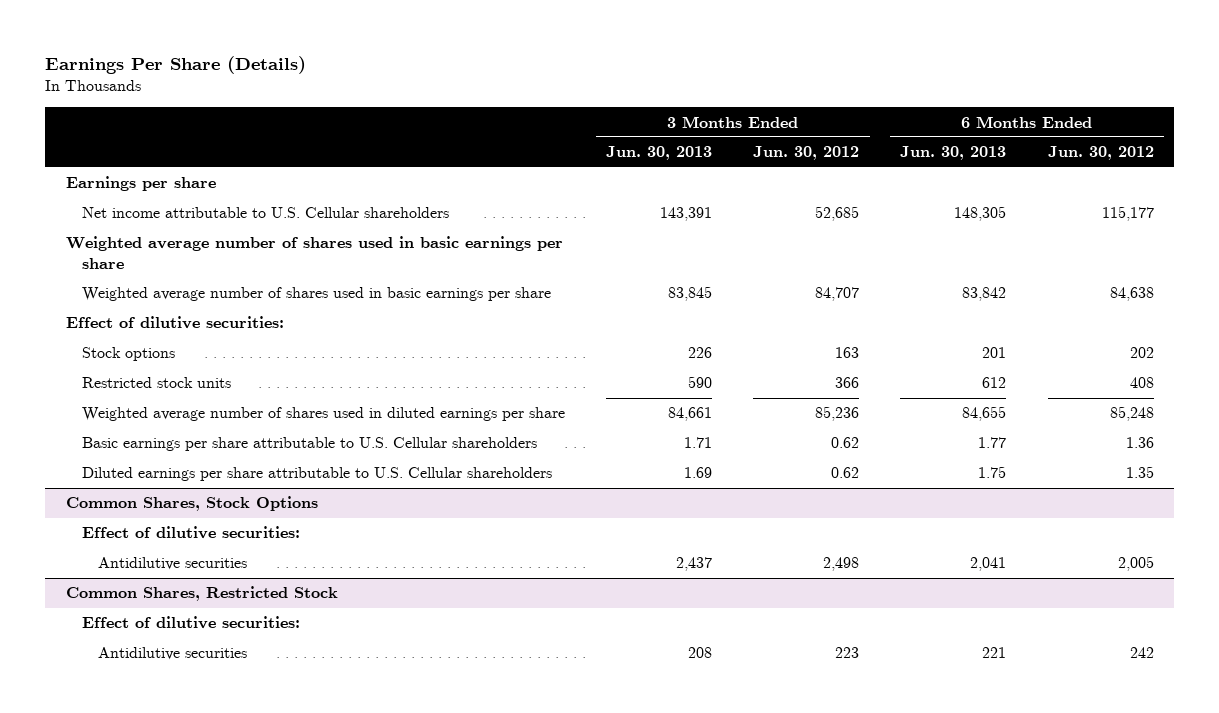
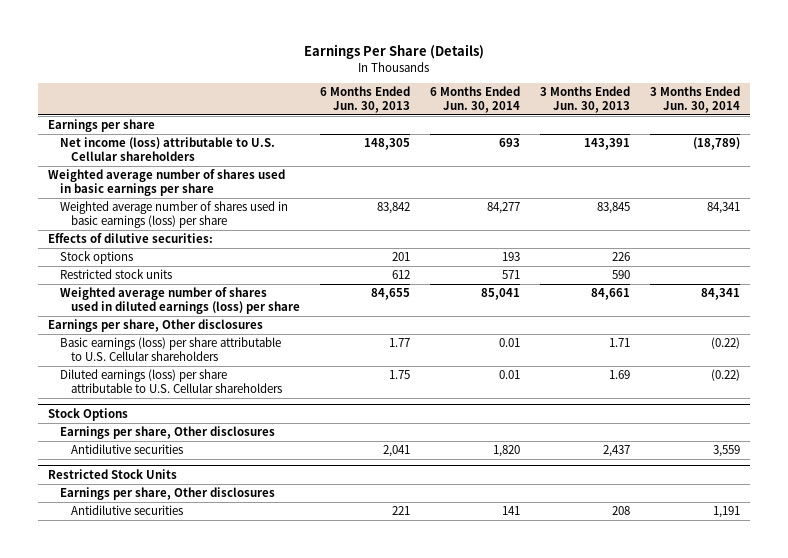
- | 3 Months Ended Jun. 30, 2013 | 3 Months Ended Jun. 30, 2012 | 6 Months Ended Jun. 30, 2013 | 6 Months Ended Jun. 30, 2012
+ | 6 Months Ended Jun. 30, 2013 | 6 Months Ended Jun. 30, 2014 | 3 Months Ended Jun. 30, 2013 | 3 Months Ended Jun. 30, 2014
- Net income attributable to U.S. Cellular shareholders | 143,391 | 52,685 | 148,305 | 115,177
+ Net income (loss) attributable to U.S. Cellular shareholders | 148,305 | 693 | 143,391 | (18,789)
- Weighted average number of shares used in basic earnings per share | 83,845 | 84,707 | 83,842 | 84,638
- Effect of dilutive securities:
+ Weighted average number of shares used in basic earnings (loss) per share | 83,842 | 84,277 | 83,845 | 84,341
+ Effects of dilutive securities:
- Weighted average number of shares used in diluted earnings per share | 84,661 | 85,236 | 84,655 | 85,248
- Basic earnings per share attributable to U.S. Cellular shareholders | 1.71 | 0.62 | 1.77 | 1.36
- Diluted earnings per share attributable to U.S. Cellular shareholders | 1.69 | 0.62 | 1.75 | 1.35
- Common Shares, Stock Options
- Effect of dilutive securities:
+ Weighted average number of shares used in diluted earnings (loss) per share | 84,655 | 85,041 | 84,661 | 84,341
+ Earnings per share, Other disclosures
+ Basic earnings (loss) per share attributable to U.S. Cellular shareholders | 1.77 | 0.01 | 1.71 | (0.22)
+ Diluted earnings (loss) per share attributable to U.S. Cellular shareholders | 1.75 | 0.01 | 1.69 | (0.22)
+ Stock Options
+ Earnings per share, Other disclosures
- Common Shares, Restricted Stock
- Effect of dilutive securities:
+ Restricted Stock Units
+ Earnings per share, Other disclosures

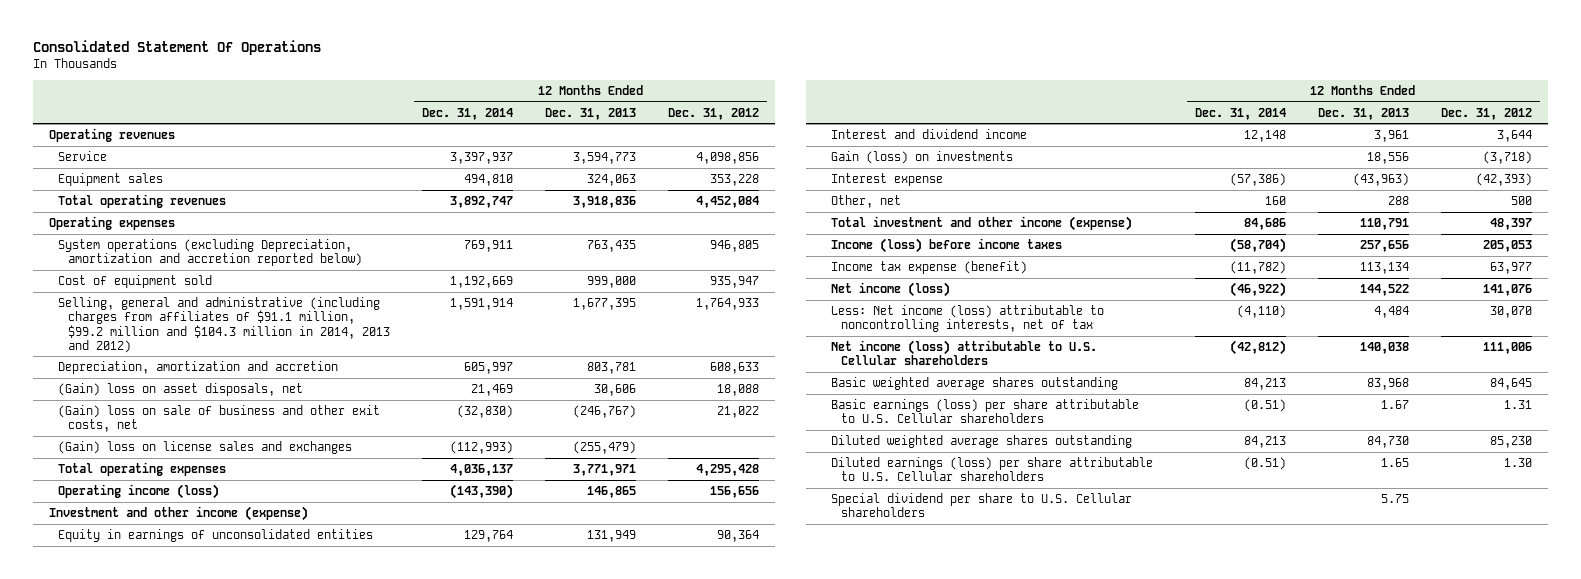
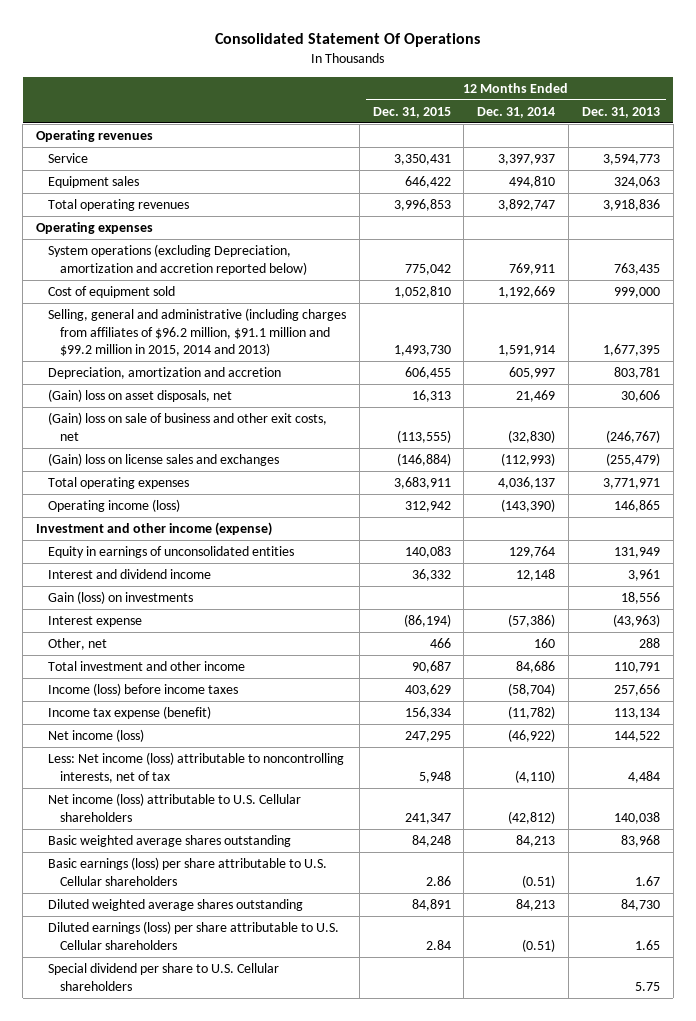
- | 12 Months Ended Dec. 31, 2014 | 12 Months Ended Dec. 31, 2013 | 12 Months Ended Dec. 31, 2012
+ | 12 Months Ended Dec. 31, 2015 | 12 Months Ended Dec. 31, 2014 | 12 Months Ended Dec. 31, 2013
- Selling, general and administrative (including charges from affiliates of $91.1 million, $99.2 million and $104.3 million in 2014, 2013 and 2012) | 1,591,914 | 1,677,395 | 1,764,933
+ Selling, general and administrative (including charges from affiliates of $96.2 million, $91.1 million and $99.2 million in 2015, 2014 and 2013) | 1,493,730 | 1,591,914 | 1,677,395
- Total investment and other income (expense) | 84,686 | 110,791 | 48,397
+ Total investment and other income | 90,687 | 84,686 | 110,791

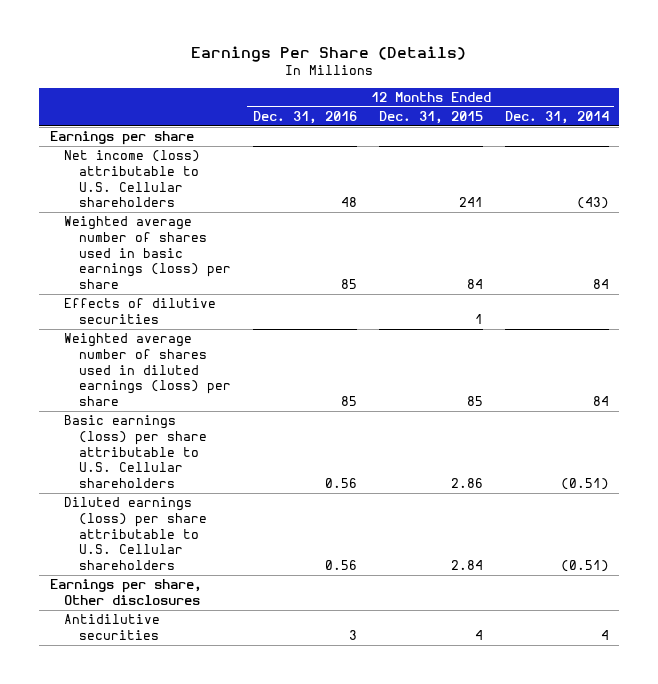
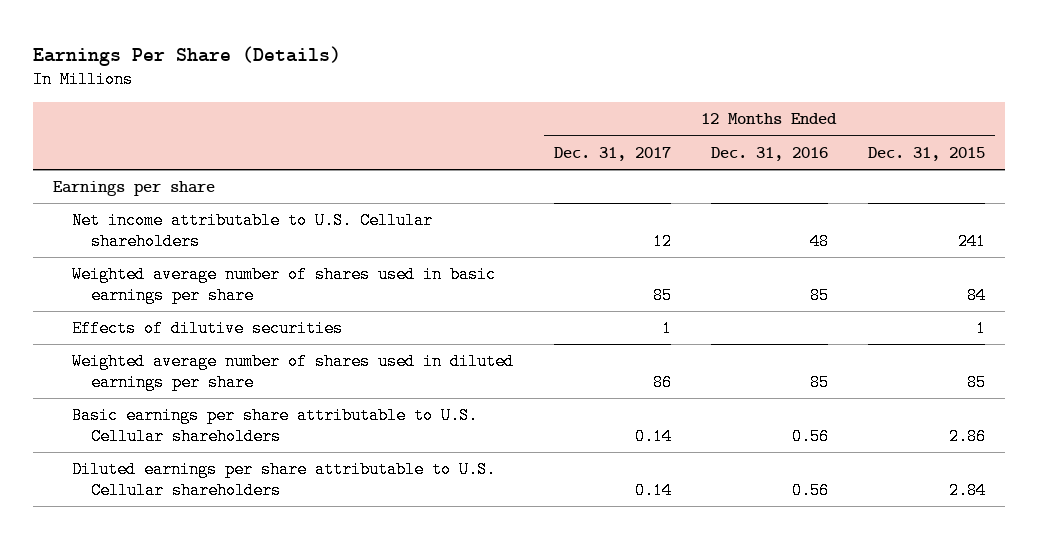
- | 12 Months Ended Dec. 31, 2016 | 12 Months Ended Dec. 31, 2015 | 12 Months Ended Dec. 31, 2014
+ | 12 Months Ended Dec. 31, 2017 | 12 Months Ended Dec. 31, 2016 | 12 Months Ended Dec. 31, 2015
- Net income (loss) attributable to U.S. Cellular shareholders | 48 | 241 | (43)
- Weighted average number of shares used in basic earnings (loss) per share | 85 | 84 | 84
+ Net income attributable to U.S. Cellular shareholders | 12 | 48 | 241
+ Weighted average number of shares used in basic earnings per share | 85 | 85 | 84
- Weighted average number of shares used in diluted earnings (loss) per share | 85 | 85 | 84
- Basic earnings (loss) per share attributable to U.S. Cellular shareholders | 0.56 | 2.86 | (0.51)
- Diluted earnings (loss) per share attributable to U.S. Cellular shareholders | 0.56 | 2.84 | (0.51)
- Earnings per share, Other disclosures
- Antidilutive securities | 3 | 4 | 4
+ Weighted average number of shares used in diluted earnings per share | 86 | 85 | 85
+ Basic earnings per share attributable to U.S. Cellular shareholders | 0.14 | 0.56 | 2.86
+ Diluted earnings per share attributable to U.S. Cellular shareholders | 0.14 | 0.56 | 2.84

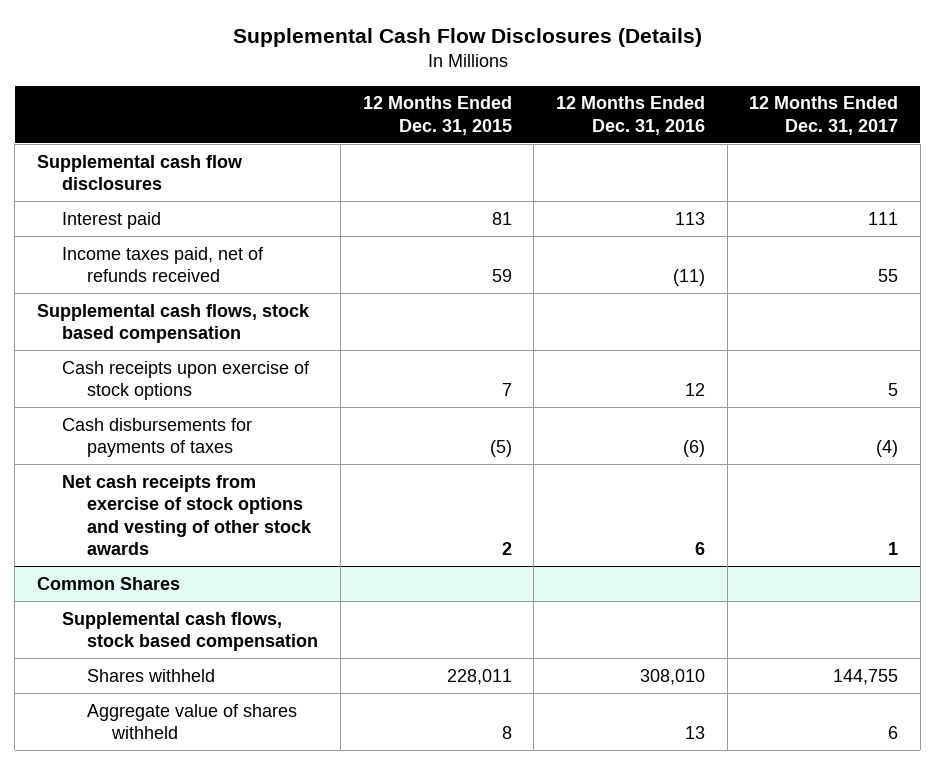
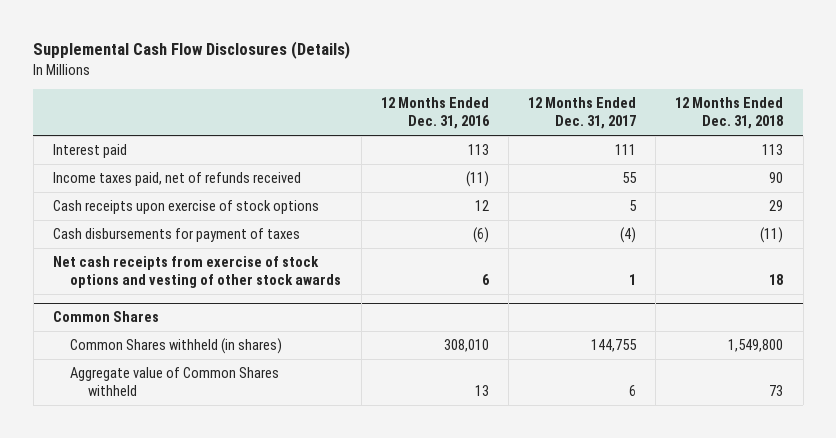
- | 12 Months Ended Dec. 31, 2015 | 12 Months Ended Dec. 31, 2016 | 12 Months Ended Dec. 31, 2017
+ | 12 Months Ended Dec. 31, 2016 | 12 Months Ended Dec. 31, 2017 | 12 Months Ended Dec. 31, 2018
- Supplemental cash flow disclosures
- Supplemental cash flows, stock based compensation
- Cash disbursements for payments of taxes | (5) | (6) | (4)
+ Cash disbursements for payment of taxes | (6) | (4) | (11)
@ Common Shares
- Supplemental cash flows, stock based compensation
- Shares withheld | 228,011 | 308,010 | 144,755
- Aggregate value of shares withheld | 8 | 13 | 6
+ Common Shares withheld (in shares) | 308,010 | 144,755 | 1,549,800
+ Aggregate value of Common Shares withheld | 13 | 6 | 73

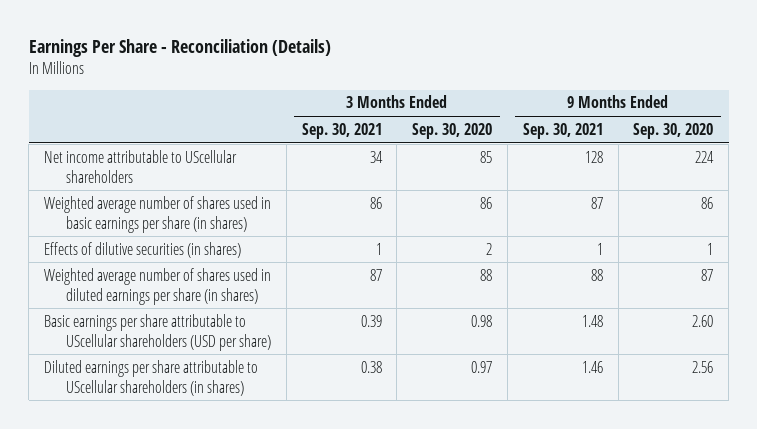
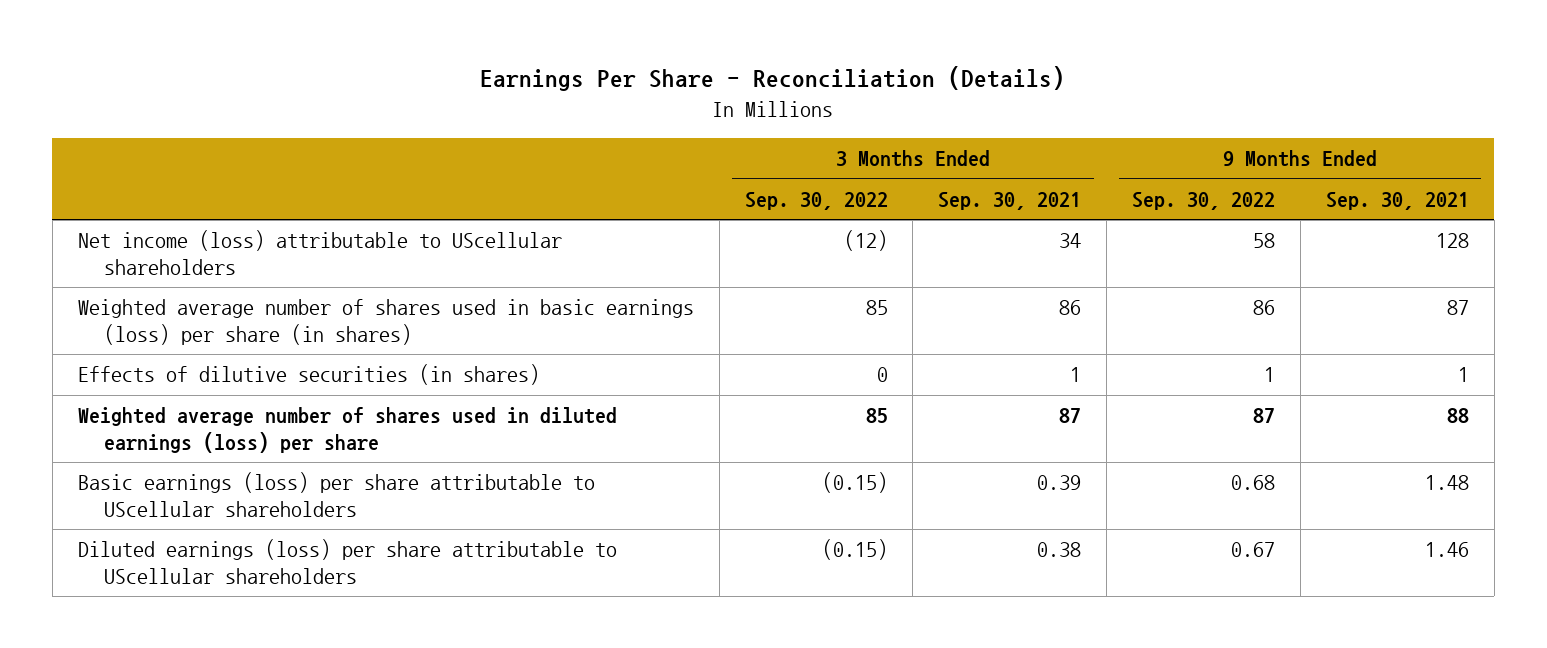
- | 3 Months Ended Sep. 30, 2021 | 3 Months Ended Sep. 30, 2020 | 9 Months Ended Sep. 30, 2021 | 9 Months Ended Sep. 30, 2020
+ | 3 Months Ended Sep. 30, 2022 | 3 Months Ended Sep. 30, 2021 | 9 Months Ended Sep. 30, 2022 | 9 Months Ended Sep. 30, 2021
- Net income attributable to UScellular shareholders | 34 | 85 | 128 | 224
- Weighted average number of shares used in basic earnings per share (in shares) | 86 | 86 | 87 | 86
+ Net income (loss) attributable to UScellular shareholders | (12) | 34 | 58 | 128
+ Weighted average number of shares used in basic earnings (loss) per share (in shares) | 85 | 86 | 86 | 87
- Weighted average number of shares used in diluted earnings per share (in shares) | 87 | 88 | 88 | 87
- Basic earnings per share attributable to UScellular shareholders (USD per share) | 0.39 | 0.98 | 1.48 | 2.60
- Diluted earnings per share attributable to UScellular shareholders (in shares) | 0.38 | 0.97 | 1.46 | 2.56
+ Weighted average number of shares used in diluted earnings (loss) per share | 85 | 87 | 87 | 88
+ Basic earnings (loss) per share attributable to UScellular shareholders | (0.15) | 0.39 | 0.68 | 1.48
+ Diluted earnings (loss) per share attributable to UScellular shareholders | (0.15) | 0.38 | 0.67 | 1.46

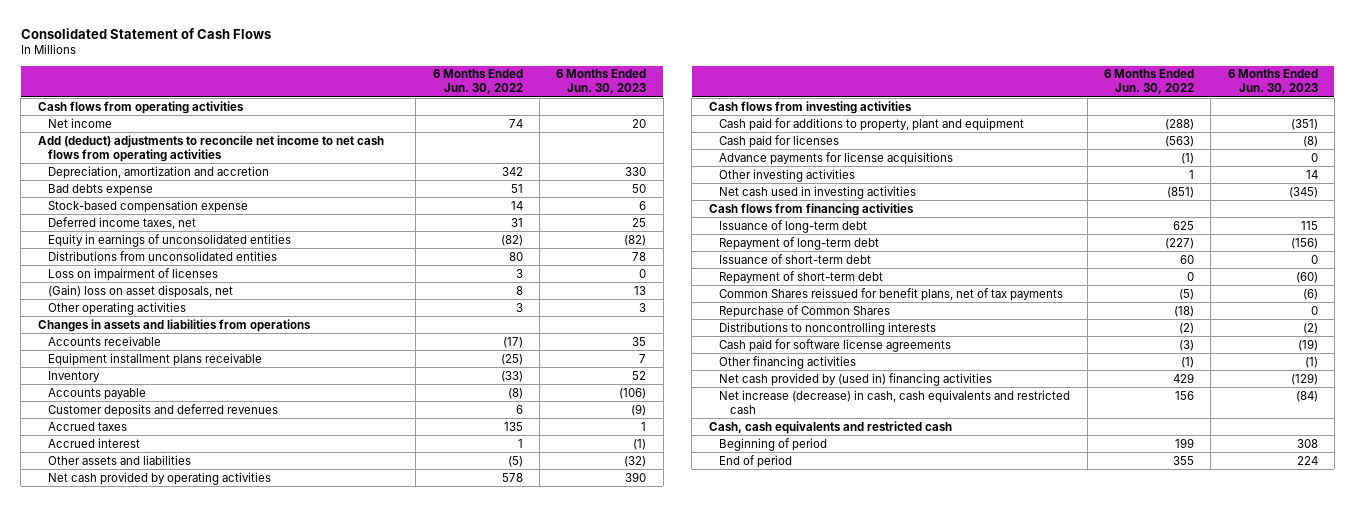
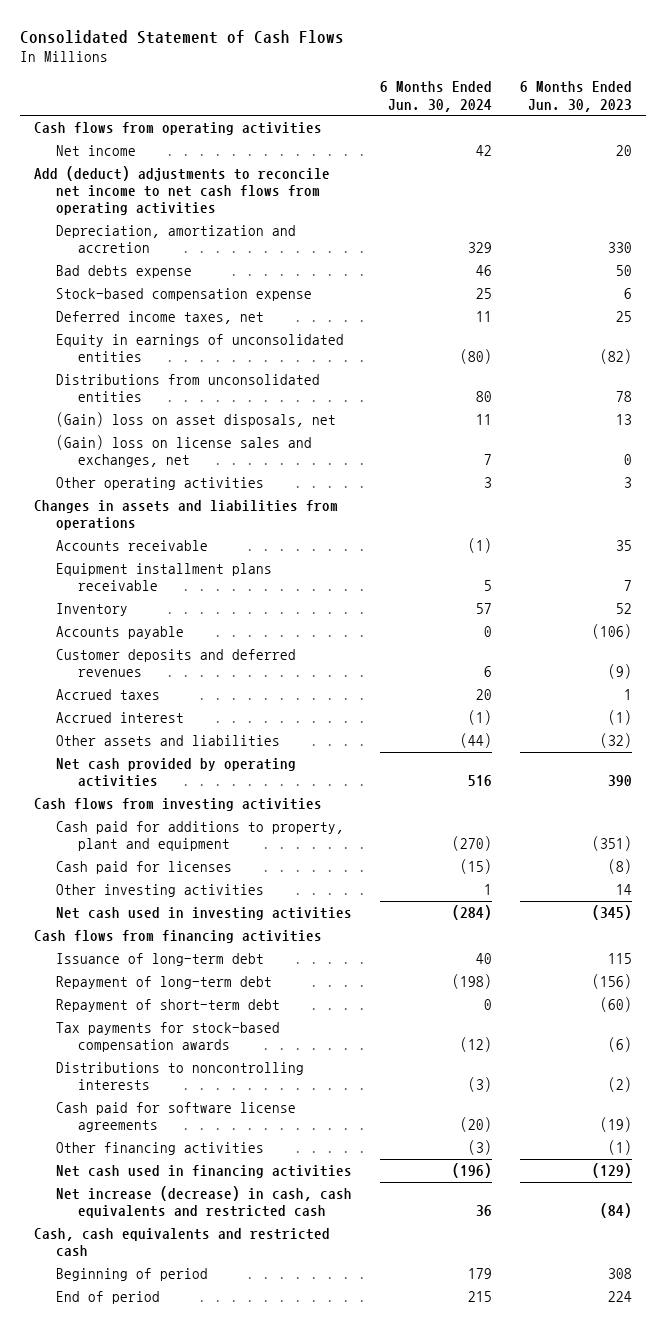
- | 6 Months Ended Jun. 30, 2022 | 6 Months Ended Jun. 30, 2023
+ | 6 Months Ended Jun. 30, 2024 | 6 Months Ended Jun. 30, 2023
- Loss on impairment of licenses | 3 | 0
+ (Gain) loss on license sales and exchanges, net | 7 | 0
- Advance payments for license acquisitions | (1) | 0
- Issuance of short-term debt | 60 | 0
- Common Shares reissued for benefit plans, net of tax payments | (5) | (6)
- Repurchase of Common Shares | (18) | 0
+ Tax payments for stock-based compensation awards | (12) | (6)
- Net cash provided by (used in) financing activities | 429 | (129)
+ Net cash used in financing activities | (196) | (129)

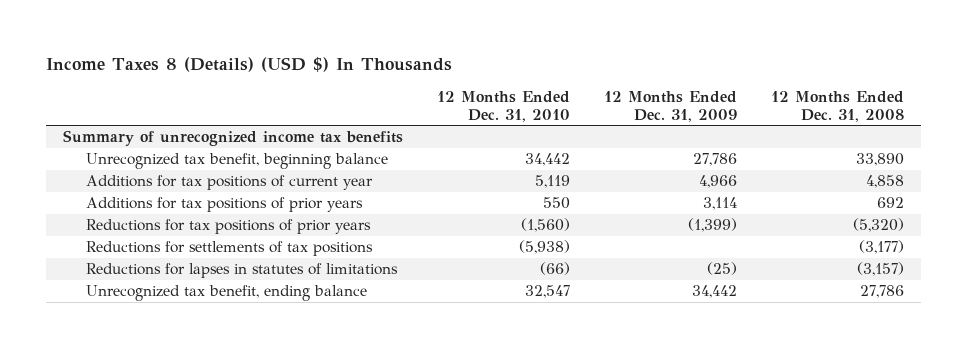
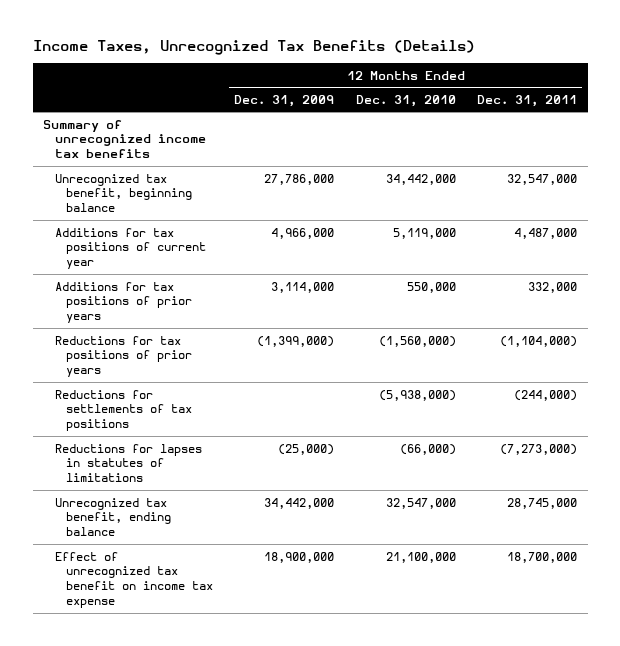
- Income Taxes 8 (Details) (USD $) In Thousands
+ Income Taxes, Unrecognized Tax Benefits (Details)
- | 12 Months Ended Dec. 31, 2010 | 12 Months Ended Dec. 31, 2009 | 12 Months Ended Dec. 31, 2008
+ | 12 Months Ended Dec. 31, 2009 | 12 Months Ended Dec. 31, 2010 | 12 Months Ended Dec. 31, 2011
- Unrecognized tax benefit, beginning balance | 34,442 | 27,786 | 33,890
- Additions for tax positions of current year | 5,119 | 4,966 | 4,858
- Additions for tax positions of prior years | 550 | 3,114 | 692
- Reductions for tax positions of prior years | (1,560) | (1,399) | (5,320)
- Reductions for settlements of tax positions | (5,938) | | (3,177)
- Reductions for lapses in statutes of limitations | (66) | (25) | (3,157)
- Unrecognized tax benefit, ending balance | 32,547 | 34,442 | 27,786
+ Unrecognized tax benefit, beginning balance | 27,786,000 | 34,442,000 | 32,547,000
+ Additions for tax positions of current year | 4,966,000 | 5,119,000 | 4,487,000
+ Additions for tax positions of prior years | 3,114,000 | 550,000 | 332,000
+ Reductions for tax positions of prior years | (1,399,000) | (1,560,000) | (1,104,000)
+ Reductions for settlements of tax positions | | (5,938,000) | (244,000)
+ Reductions for lapses in statutes of limitations | (25,000) | (66,000) | (7,273,000)
+ Unrecognized tax benefit, ending balance | 34,442,000 | 32,547,000 | 28,745,000
+ Effect of unrecognized tax benefit on income tax expense | 18,900,000 | 21,100,000 | 18,700,000

